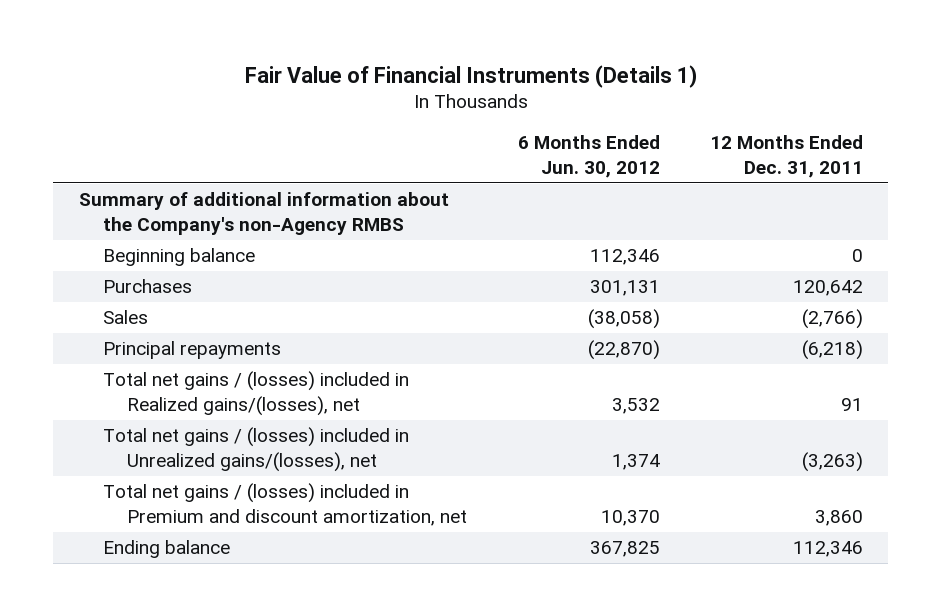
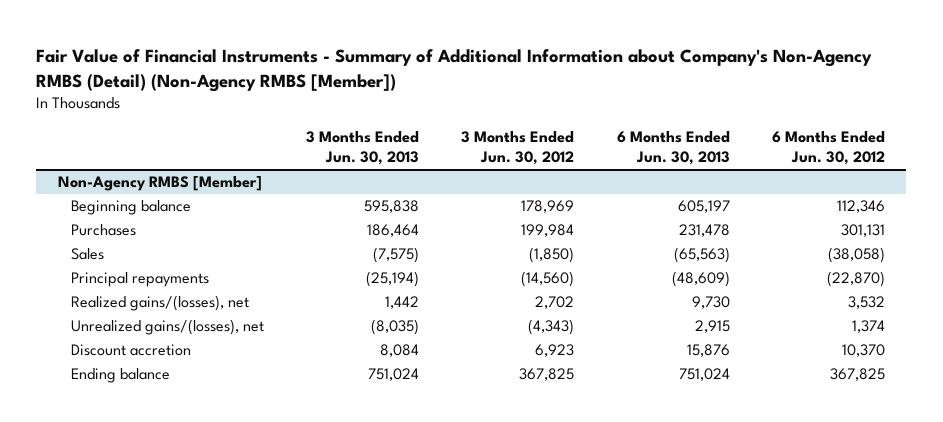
- Fair Value of Financial Instruments (Details 1)
+ Fair Value of Financial Instruments - Summary of Additional Information about Company's Non-Agency RMBS (Detail) (Non-Agency RMBS [Member])
- | 6 Months Ended Jun. 30, 2012 | 12 Months Ended Dec. 31, 2011
+ | 3 Months Ended Jun. 30, 2013 | 3 Months Ended Jun. 30, 2012 | 6 Months Ended Jun. 30, 2013 | 6 Months Ended Jun. 30, 2012
- Summary of additional information about the Company's non-Agency RMBS
+ Non-Agency RMBS [Member]
- Total net gains / (losses) included in Realized gains/(losses), net | 3,532 | 91
- Total net gains / (losses) included in Unrealized gains/(losses), net | 1,374 | (3,263)
- Total net gains / (losses) included in Premium and discount amortization, net | 10,370 | 3,860
+ Realized gains/(losses), net | 1,442 | 2,702 | 9,730 | 3,532
+ Unrealized gains/(losses), net | (8,035) | (4,343) | 2,915 | 1,374
+ Discount accretion | 8,084 | 6,923 | 15,876 | 10,370

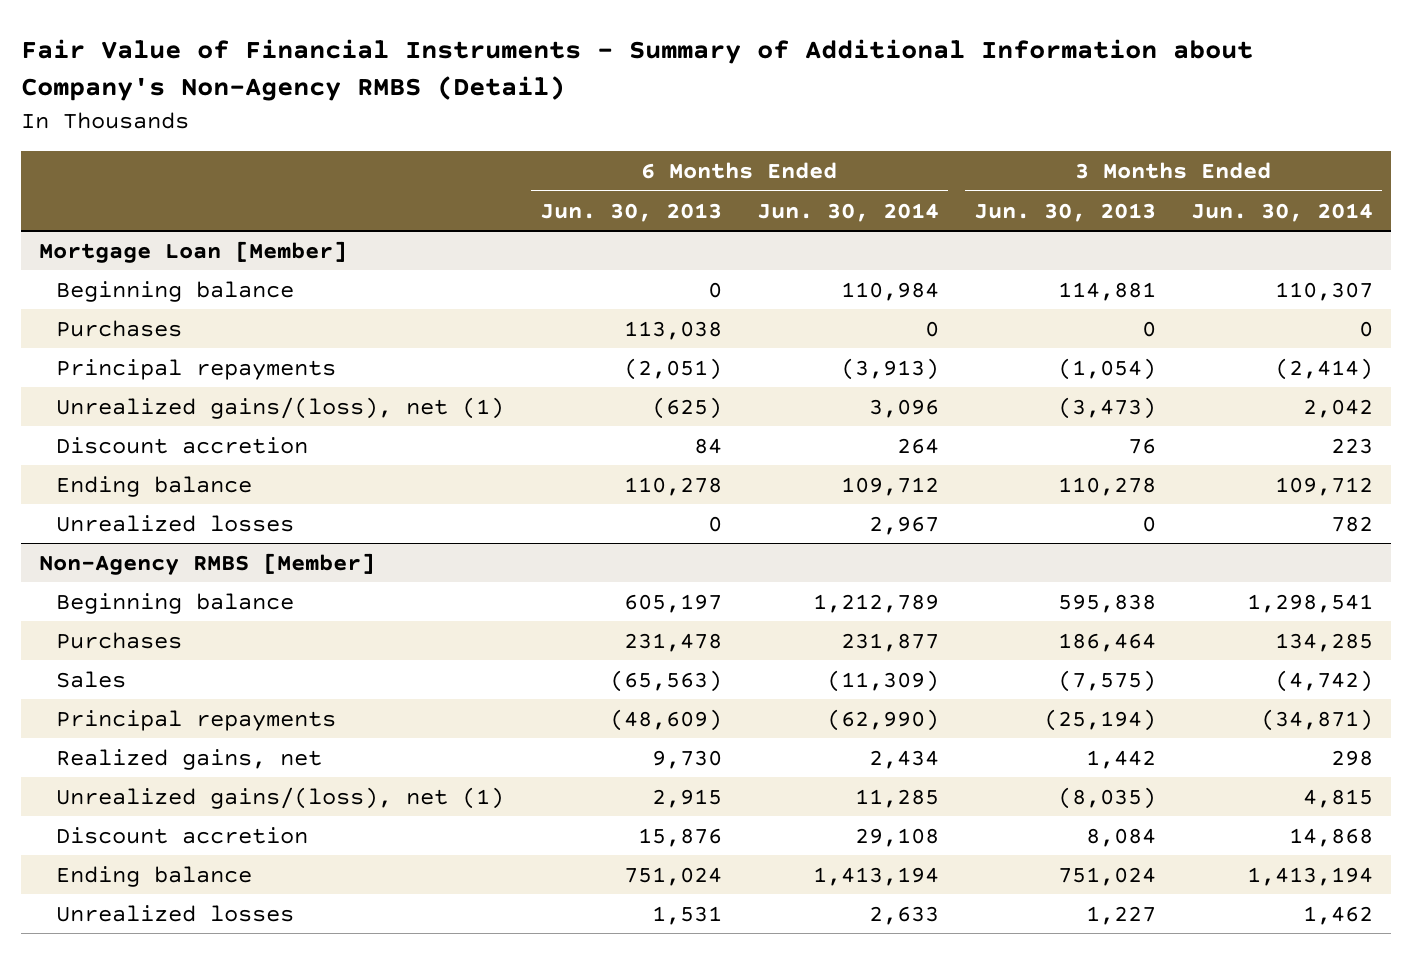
- Fair Value of Financial Instruments - Summary of Additional Information about Company's Non-Agency RMBS (Detail) (Non-Agency RMBS [Member])
+ Fair Value of Financial Instruments - Summary of Additional Information about Company's Non-Agency RMBS (Detail)
- | 3 Months Ended Jun. 30, 2013 | 3 Months Ended Jun. 30, 2012 | 6 Months Ended Jun. 30, 2013 | 6 Months Ended Jun. 30, 2012
+ | 6 Months Ended Jun. 30, 2013 | 6 Months Ended Jun. 30, 2014 | 3 Months Ended Jun. 30, 2013 | 3 Months Ended Jun. 30, 2014
+ Mortgage Loan [Member]
+ Beginning balance | 0 | 110,984 | 114,881 | 110,307
+ Purchases | 113,038 | 0 | 0 | 0
+ Principal repayments | (2,051) | (3,913) | (1,054) | (2,414)
+ Unrealized gains/(loss), net (1) | (625) | 3,096 | (3,473) | 2,042
+ Discount accretion | 84 | 264 | 76 | 223
+ Ending balance | 110,278 | 109,712 | 110,278 | 109,712
+ Unrealized losses | 0 | 2,967 | 0 | 782
@ Non-Agency RMBS [Member]
- Realized gains/(losses), net | 1,442 | 2,702 | 9,730 | 3,532
- Unrealized gains/(losses), net | (8,035) | (4,343) | 2,915 | 1,374
+ Realized gains, net | 9,730 | 2,434 | 1,442 | 298
+ Unrealized gains/(loss), net (1) | 2,915 | 11,285 | (8,035) | 4,815
+ Unrealized losses | 1,531 | 2,633 | 1,227 | 1,462

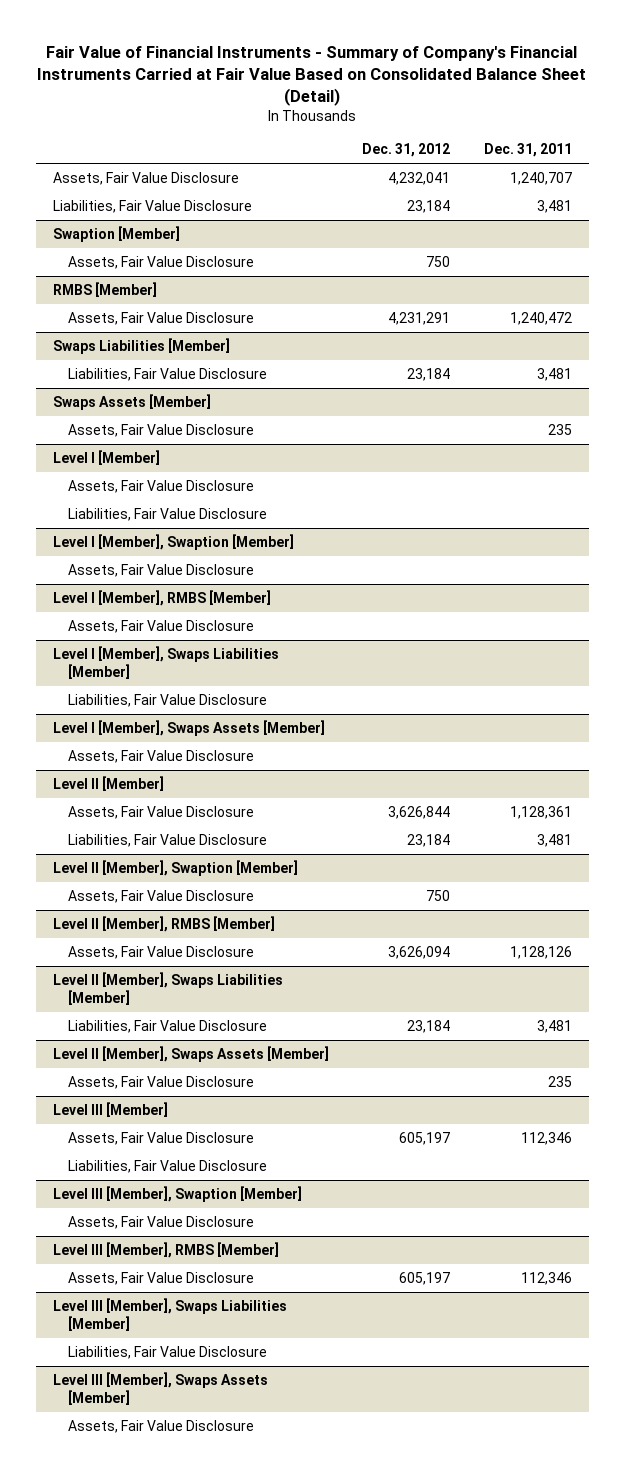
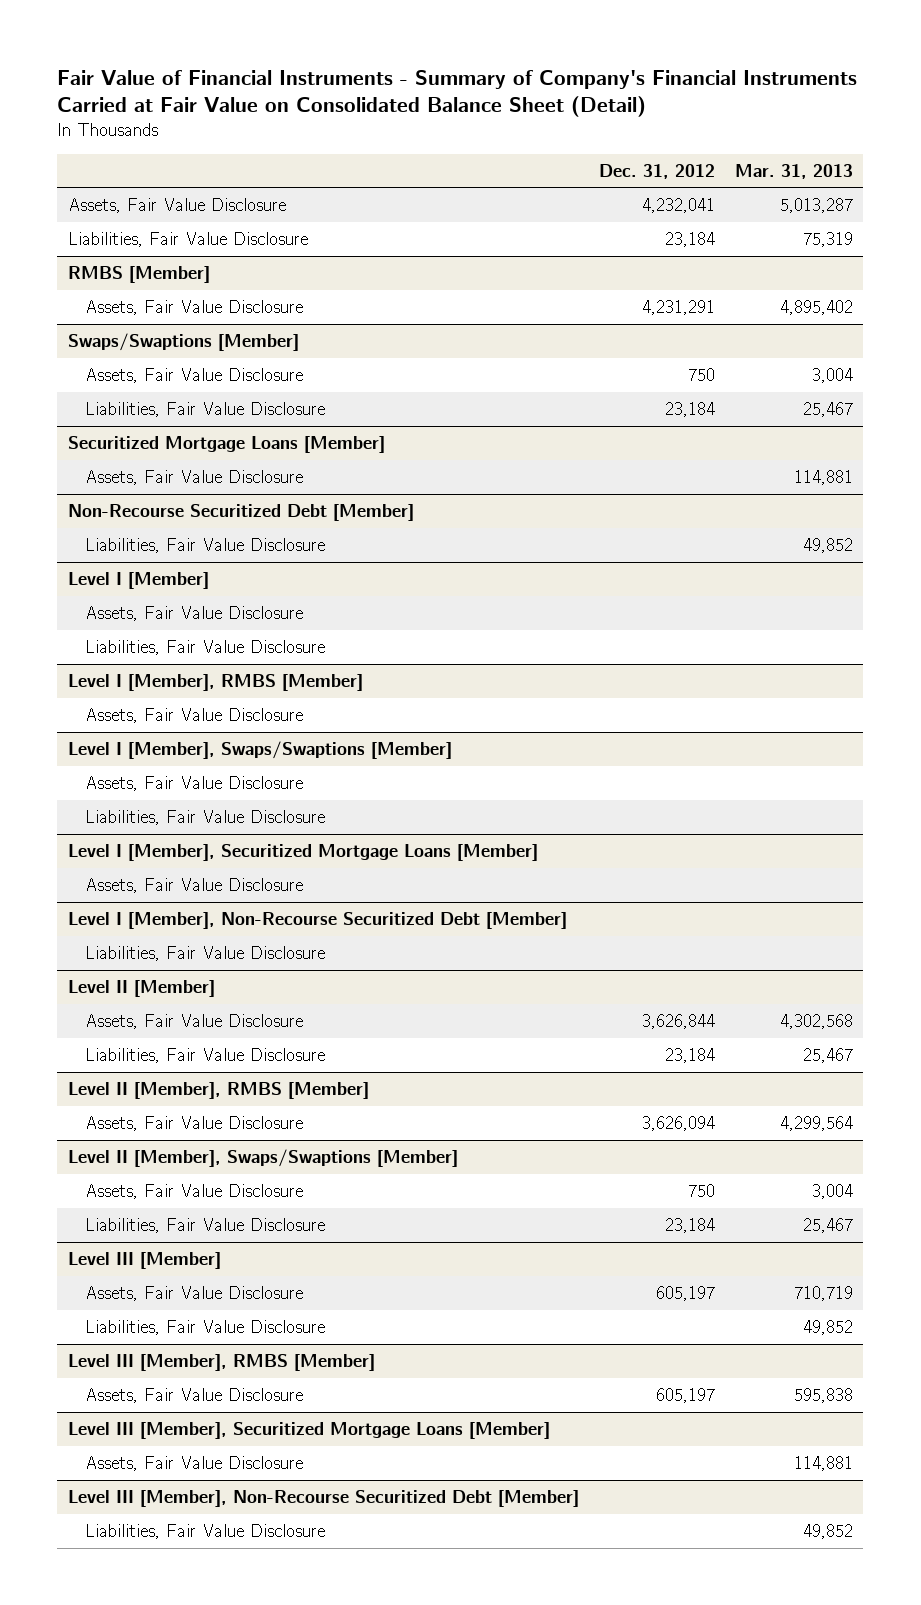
- Fair Value of Financial Instruments - Summary of Company's Financial Instruments Carried at Fair Value Based on Consolidated Balance Sheet (Detail)
+ Fair Value of Financial Instruments - Summary of Company's Financial Instruments Carried at Fair Value on Consolidated Balance Sheet (Detail)
- | Dec. 31, 2012 | Dec. 31, 2011
+ | Dec. 31, 2012 | Mar. 31, 2013
- Swaption [Member]
- Assets, Fair Value Disclosure | 750 |
- Swaps Liabilities [Member]
+ Swaps/Swaptions [Member]
+ Assets, Fair Value Disclosure | 750 | 3,004
- Swaps Assets [Member]
+ Securitized Mortgage Loans [Member]
+ Non-Recourse Securitized Debt [Member]
+ Liabilities, Fair Value Disclosure | | 49,852
- Level I [Member], Swaption [Member]
- Assets, Fair Value Disclosure
- Level I [Member], Swaps Liabilities [Member]
+ Level I [Member], Swaps/Swaptions [Member]
+ Assets, Fair Value Disclosure
- Level I [Member], Swaps Assets [Member]
+ Level I [Member], Securitized Mortgage Loans [Member]
+ Level I [Member], Non-Recourse Securitized Debt [Member]
+ Liabilities, Fair Value Disclosure
- Level II [Member], Swaption [Member]
- Assets, Fair Value Disclosure | 750 |
- Level II [Member], Swaps Liabilities [Member]
+ Level II [Member], Swaps/Swaptions [Member]
+ Assets, Fair Value Disclosure | 750 | 3,004
- Level II [Member], Swaps Assets [Member]
- Assets, Fair Value Disclosure | | 235
- Level III [Member], Swaption [Member]
- Assets, Fair Value Disclosure
- Level III [Member], Swaps Liabilities [Member]
- Liabilities, Fair Value Disclosure
- Level III [Member], Swaps Assets [Member]
+ Level III [Member], Securitized Mortgage Loans [Member]
+ Level III [Member], Non-Recourse Securitized Debt [Member]
+ Liabilities, Fair Value Disclosure | | 49,852

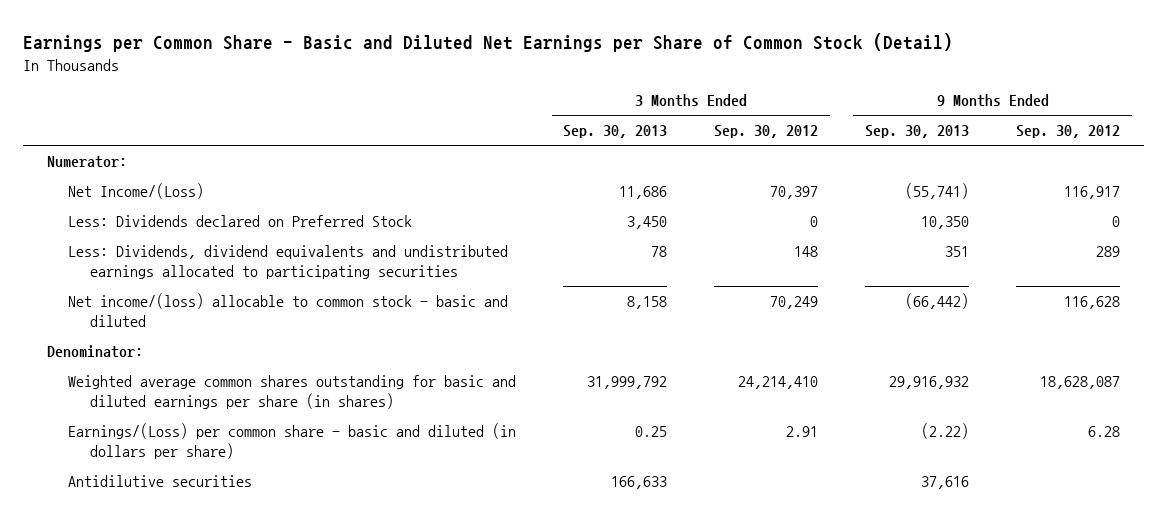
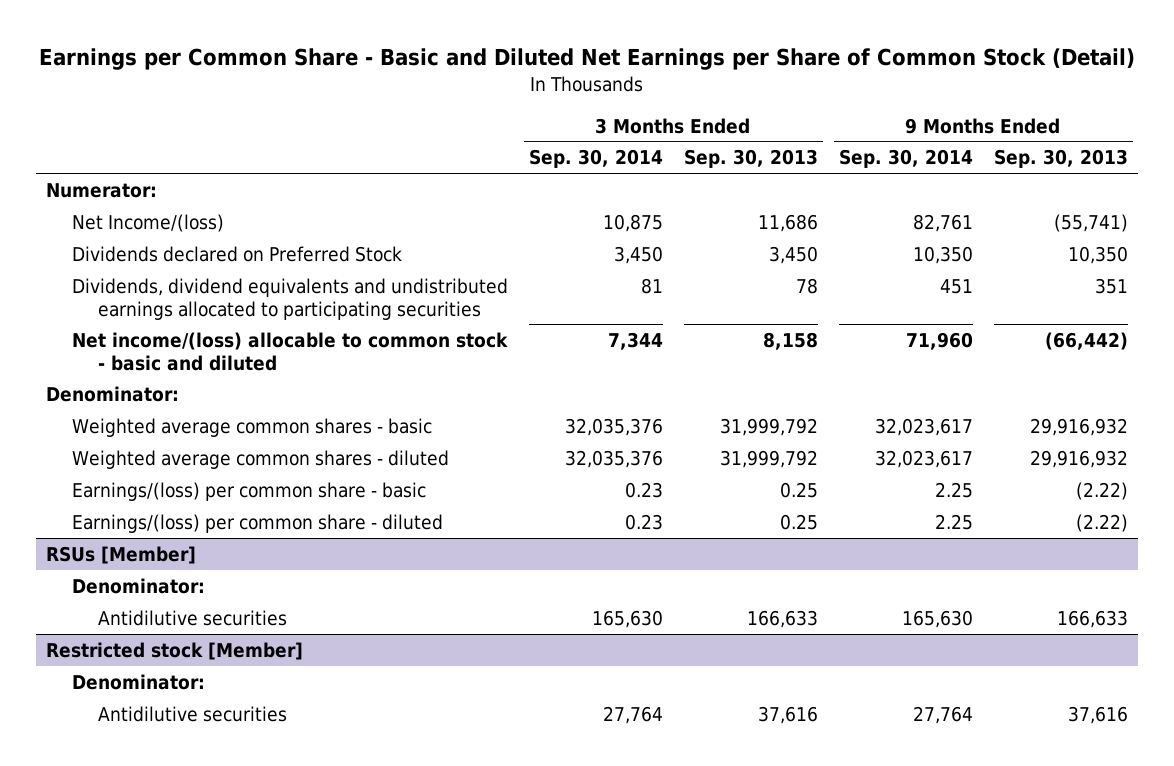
- | 3 Months Ended Sep. 30, 2013 | 3 Months Ended Sep. 30, 2012 | 9 Months Ended Sep. 30, 2013 | 9 Months Ended Sep. 30, 2012
+ | 3 Months Ended Sep. 30, 2014 | 3 Months Ended Sep. 30, 2013 | 9 Months Ended Sep. 30, 2014 | 9 Months Ended Sep. 30, 2013
- Net Income/(Loss) | 11,686 | 70,397 | (55,741) | 116,917
- Less: Dividends declared on Preferred Stock | 3,450 | 0 | 10,350 | 0
- Less: Dividends, dividend equivalents and undistributed earnings allocated to participating securities | 78 | 148 | 351 | 289
+ Net Income/(loss) | 10,875 | 11,686 | 82,761 | (55,741)
+ Dividends declared on Preferred Stock | 3,450 | 3,450 | 10,350 | 10,350
+ Dividends, dividend equivalents and undistributed earnings allocated to participating securities | 81 | 78 | 451 | 351
- Weighted average common shares outstanding for basic and diluted earnings per share (in shares) | 31,999,792 | 24,214,410 | 29,916,932 | 18,628,087
- Earnings/(Loss) per common share - basic and diluted (in dollars per share) | 0.25 | 2.91 | (2.22) | 6.28
- Antidilutive securities | 166,633 | | 37,616 |
+ Weighted average common shares - basic | 32,035,376 | 31,999,792 | 32,023,617 | 29,916,932
+ Weighted average common shares - diluted | 32,035,376 | 31,999,792 | 32,023,617 | 29,916,932
+ Earnings/(loss) per common share - basic | 0.23 | 0.25 | 2.25 | (2.22)
+ Earnings/(loss) per common share - diluted | 0.23 | 0.25 | 2.25 | (2.22)
+ RSUs [Member]
+ Denominator:
+ Antidilutive securities | 165,630 | 166,633 | 165,630 | 166,633
+ Restricted stock [Member]
+ Denominator:
+ Antidilutive securities | 27,764 | 37,616 | 27,764 | 37,616

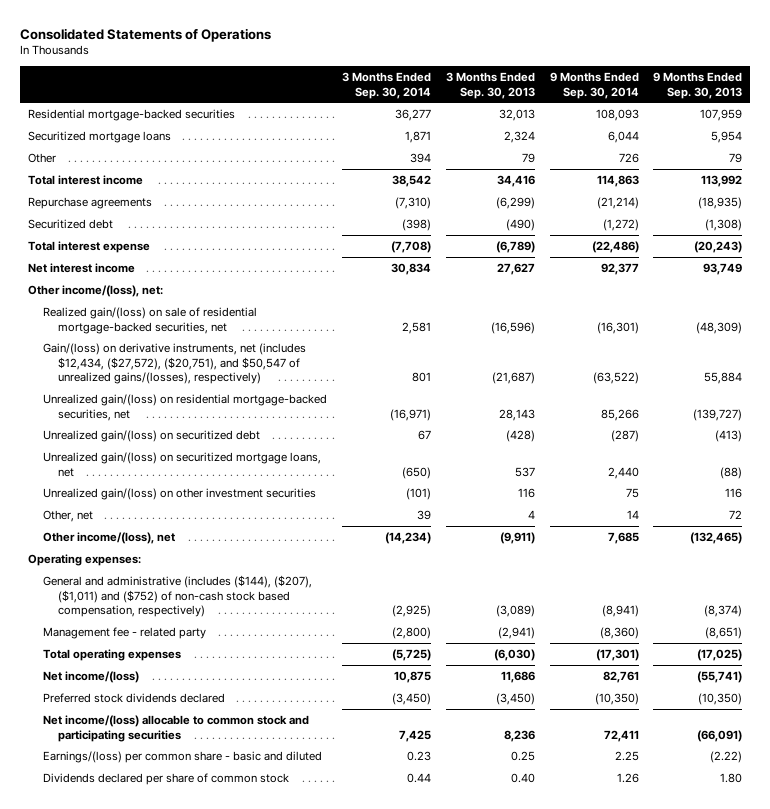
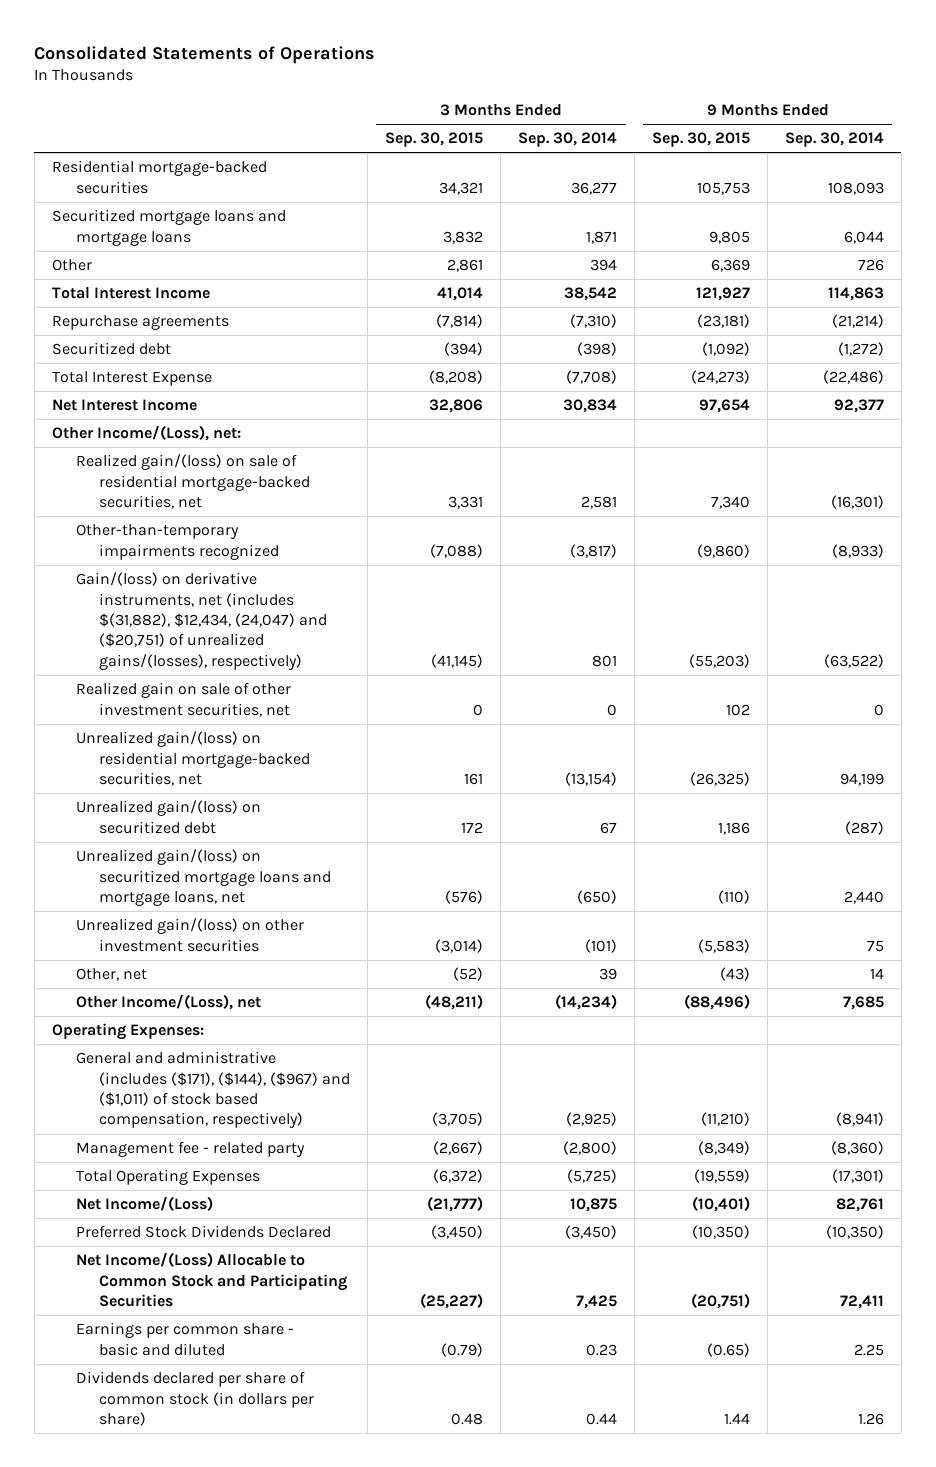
- | 3 Months Ended Sep. 30, 2014 | 3 Months Ended Sep. 30, 2013 | 9 Months Ended Sep. 30, 2014 | 9 Months Ended Sep. 30, 2013
+ | 3 Months Ended Sep. 30, 2015 | 3 Months Ended Sep. 30, 2014 | 9 Months Ended Sep. 30, 2015 | 9 Months Ended Sep. 30, 2014
- Securitized mortgage loans | 1,871 | 2,324 | 6,044 | 5,954
+ Securitized mortgage loans and mortgage loans | 3,832 | 1,871 | 9,805 | 6,044
- Total interest income | 38,542 | 34,416 | 114,863 | 113,992
+ Total Interest Income | 41,014 | 38,542 | 121,927 | 114,863
- Total interest expense | (7,708) | (6,789) | (22,486) | (20,243)
- Net interest income | 30,834 | 27,627 | 92,377 | 93,749
- Other income/(loss), net:
+ Total Interest Expense | (8,208) | (7,708) | (24,273) | (22,486)
+ Net Interest Income | 32,806 | 30,834 | 97,654 | 92,377
+ Other Income/(Loss), net:
- Gain/(loss) on derivative instruments, net (includes $12,434, ($27,572), ($20,751), and $50,547 of unrealized gains/(losses), respectively) | 801 | (21,687) | (63,522) | 55,884
- Unrealized gain/(loss) on residential mortgage-backed securities, net | (16,971) | 28,143 | 85,266 | (139,727)
+ Other-than-temporary impairments recognized | (7,088) | (3,817) | (9,860) | (8,933)
+ Gain/(loss) on derivative instruments, net (includes $(31,882), $12,434, (24,047) and ($20,751) of unrealized gains/(losses), respectively) | (41,145) | 801 | (55,203) | (63,522)
+ Realized gain on sale of other investment securities, net | 0 | 0 | 102 | 0
+ Unrealized gain/(loss) on residential mortgage-backed securities, net | 161 | (13,154) | (26,325) | 94,199
- Unrealized gain/(loss) on securitized mortgage loans, net | (650) | 537 | 2,440 | (88)
+ Unrealized gain/(loss) on securitized mortgage loans and mortgage loans, net | (576) | (650) | (110) | 2,440
- Other income/(loss), net | (14,234) | (9,911) | 7,685 | (132,465)
- Operating expenses:
- General and administrative (includes ($144), ($207), ($1,011) and ($752) of non-cash stock based compensation, respectively) | (2,925) | (3,089) | (8,941) | (8,374)
+ Other Income/(Loss), net | (48,211) | (14,234) | (88,496) | 7,685
+ Operating Expenses:
+ General and administrative (includes ($171), ($144), ($967) and ($1,011) of stock based compensation, respectively) | (3,705) | (2,925) | (11,210) | (8,941)
- Total operating expenses | (5,725) | (6,030) | (17,301) | (17,025)
- Net income/(loss) | 10,875 | 11,686 | 82,761 | (55,741)
- Preferred stock dividends declared | (3,450) | (3,450) | (10,350) | (10,350)
- Net income/(loss) allocable to common stock and participating securities | 7,425 | 8,236 | 72,411 | (66,091)
- Earnings/(loss) per common share - basic and diluted | 0.23 | 0.25 | 2.25 | (2.22)
- Dividends declared per share of common stock | 0.44 | 0.40 | 1.26 | 1.80
+ Total Operating Expenses | (6,372) | (5,725) | (19,559) | (17,301)
+ Net Income/(Loss) | (21,777) | 10,875 | (10,401) | 82,761
+ Preferred Stock Dividends Declared | (3,450) | (3,450) | (10,350) | (10,350)
+ Net Income/(Loss) Allocable to Common Stock and Participating Securities | (25,227) | 7,425 | (20,751) | 72,411
+ Earnings per common share - basic and diluted | (0.79) | 0.23 | (0.65) | 2.25
+ Dividends declared per share of common stock (in dollars per share) | 0.48 | 0.44 | 1.44 | 1.26

